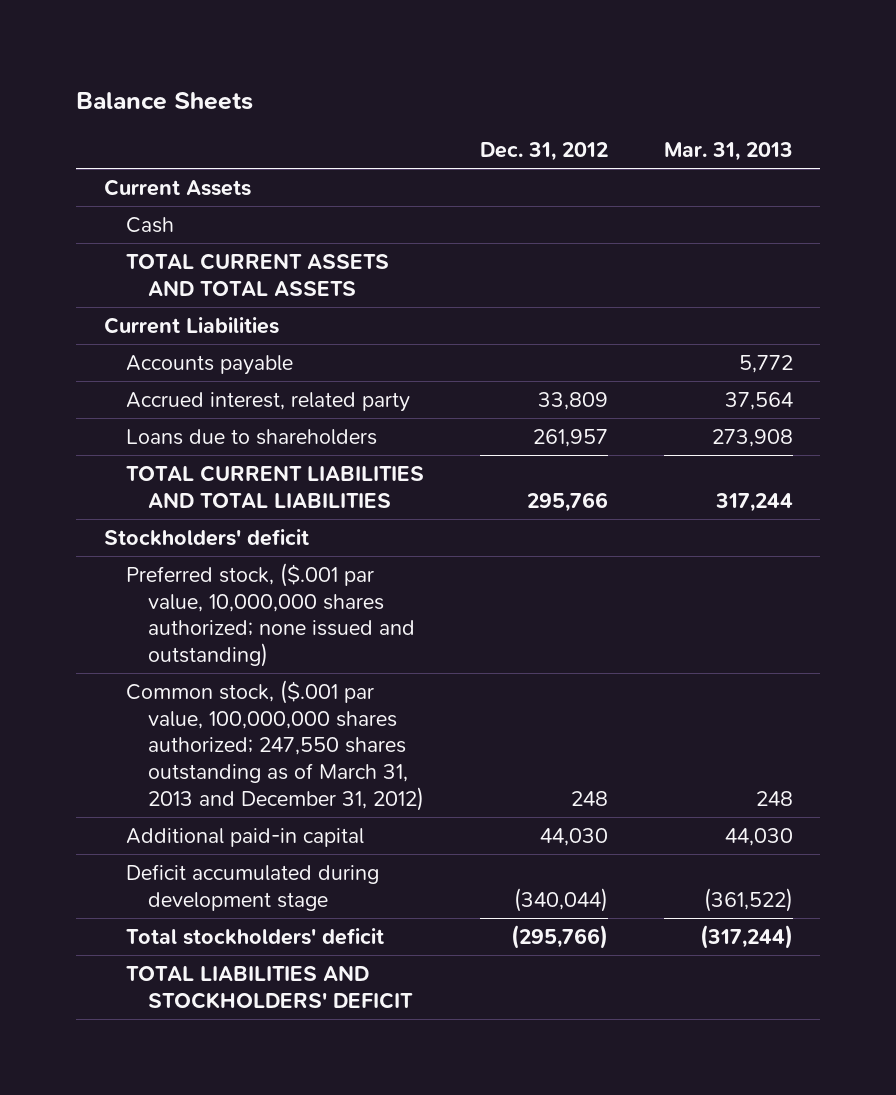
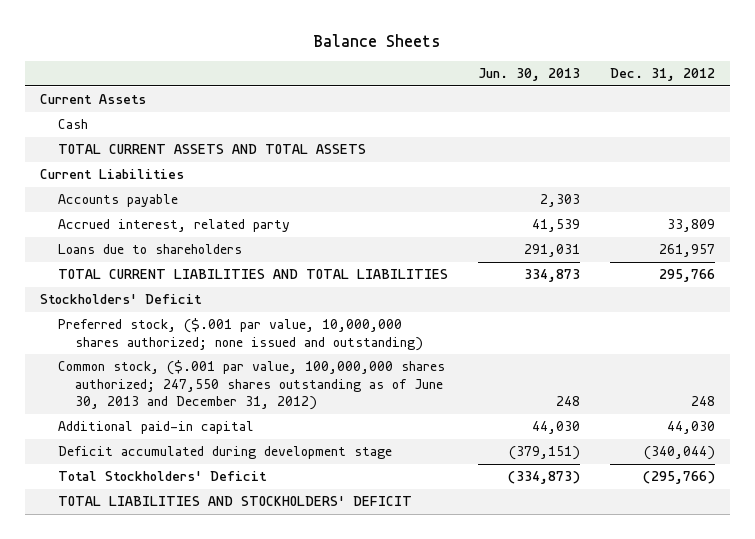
- | Dec. 31, 2012 | Mar. 31, 2013
+ | Jun. 30, 2013 | Dec. 31, 2012
- Stockholders' deficit
+ Stockholders' Deficit
- Common stock, ($.001 par value, 100,000,000 shares authorized; 247,550 shares outstanding as of March 31, 2013 and December 31, 2012) | 248 | 248
+ Common stock, ($.001 par value, 100,000,000 shares authorized; 247,550 shares outstanding as of June 30, 2013 and December 31, 2012) | 248 | 248
- Total stockholders' deficit | (295,766) | (317,244)
+ Total Stockholders' Deficit | (334,873) | (295,766)

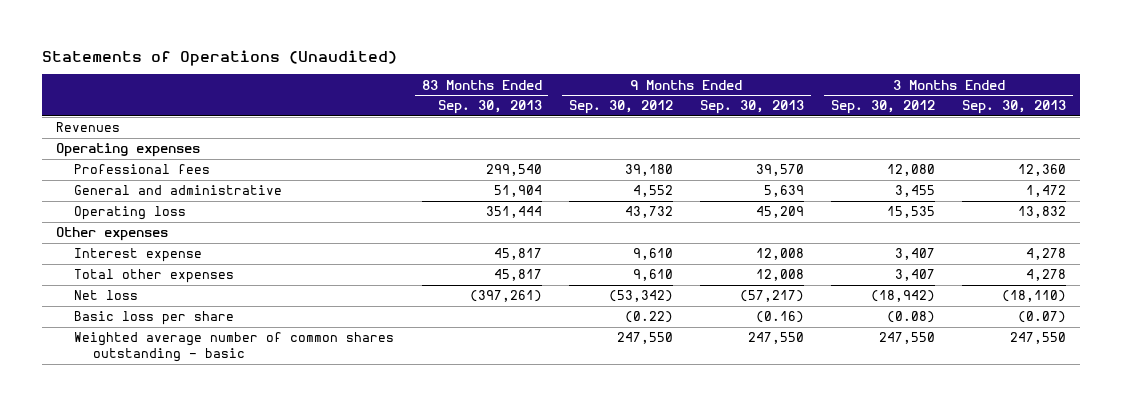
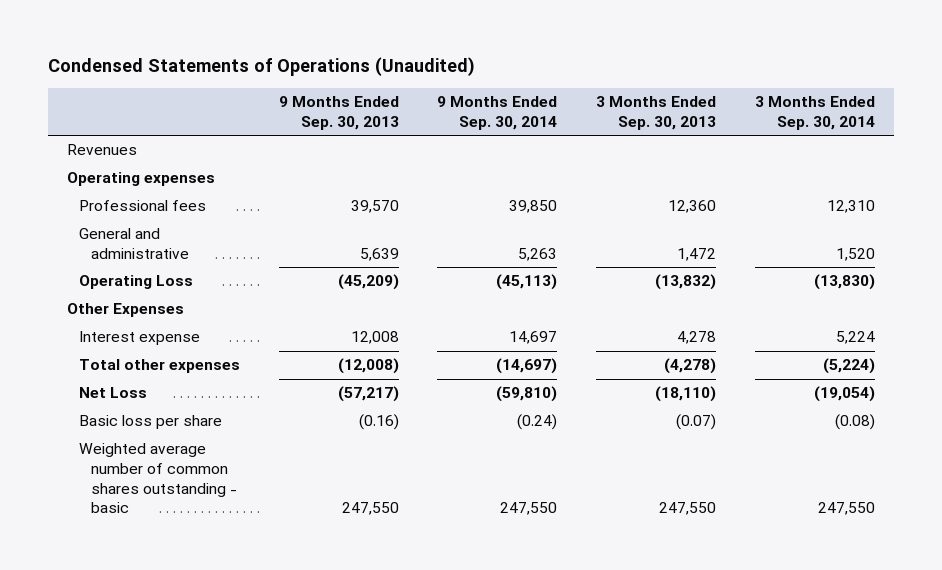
- Statements of Operations (Unaudited)
+ Condensed Statements of Operations (Unaudited)
- | 83 Months Ended Sep. 30, 2013 | 9 Months Ended Sep. 30, 2012 | 9 Months Ended Sep. 30, 2013 | 3 Months Ended Sep. 30, 2012 | 3 Months Ended Sep. 30, 2013
+ | 9 Months Ended Sep. 30, 2013 | 9 Months Ended Sep. 30, 2014 | 3 Months Ended Sep. 30, 2013 | 3 Months Ended Sep. 30, 2014
- Operating loss | 351,444 | 43,732 | 45,209 | 15,535 | 13,832
- Other expenses
+ Operating Loss | (45,209) | (45,113) | (13,832) | (13,830)
+ Other Expenses
- Total other expenses | 45,817 | 9,610 | 12,008 | 3,407 | 4,278
- Net loss | (397,261) | (53,342) | (57,217) | (18,942) | (18,110)
+ Total other expenses | (12,008) | (14,697) | (4,278) | (5,224)
+ Net Loss | (57,217) | (59,810) | (18,110) | (19,054)

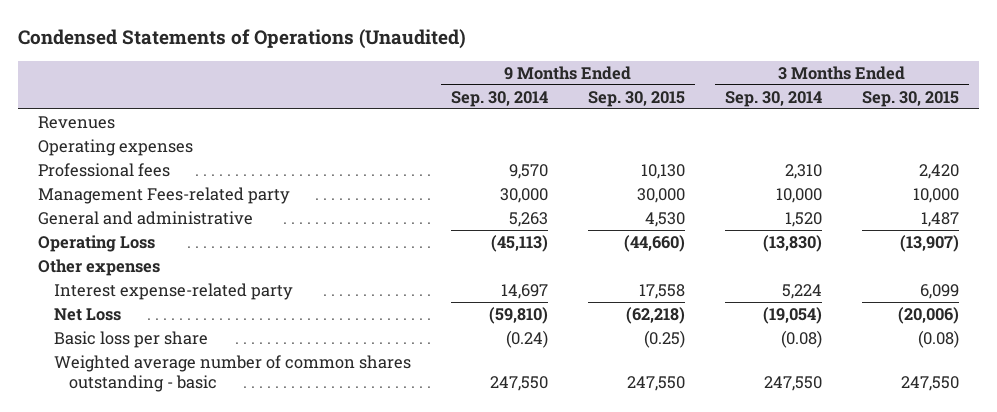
- | 9 Months Ended Sep. 30, 2013 | 9 Months Ended Sep. 30, 2014 | 3 Months Ended Sep. 30, 2013 | 3 Months Ended Sep. 30, 2014
+ | 9 Months Ended Sep. 30, 2014 | 9 Months Ended Sep. 30, 2015 | 3 Months Ended Sep. 30, 2014 | 3 Months Ended Sep. 30, 2015
- Professional fees | 39,570 | 39,850 | 12,360 | 12,310
+ Professional fees | 9,570 | 10,130 | 2,310 | 2,420
+ Management Fees-related party | 30,000 | 30,000 | 10,000 | 10,000
- Other Expenses
- Interest expense | 12,008 | 14,697 | 4,278 | 5,224
- Total other expenses | (12,008) | (14,697) | (4,278) | (5,224)
+ Other expenses
+ Interest expense-related party | 14,697 | 17,558 | 5,224 | 6,099

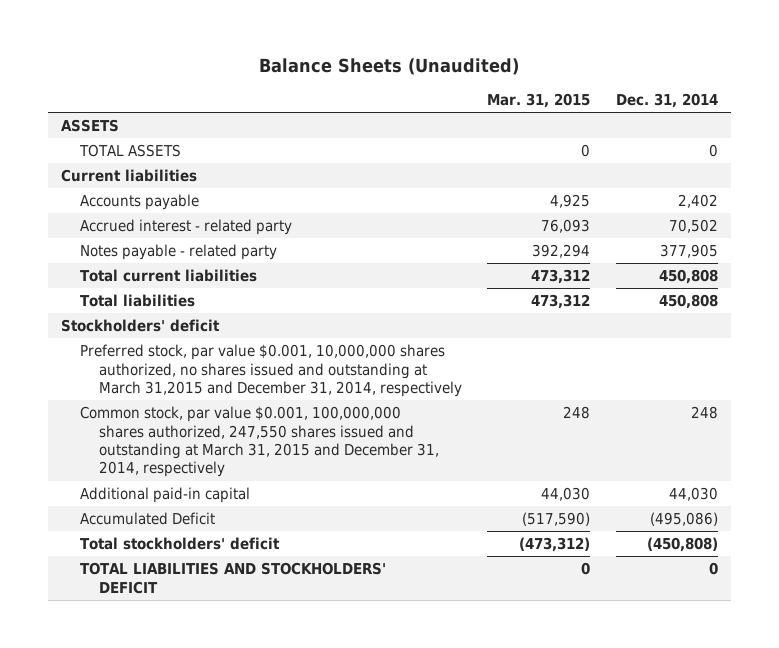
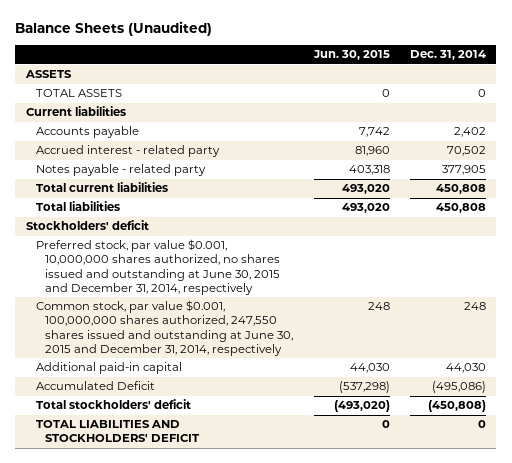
- | Mar. 31, 2015 | Dec. 31, 2014
+ | Jun. 30, 2015 | Dec. 31, 2014
- Preferred stock, par value $0.001, 10,000,000 shares authorized, no shares issued and outstanding at March 31,2015 and December 31, 2014, respectively
- Common stock, par value $0.001, 100,000,000 shares authorized, 247,550 shares issued and outstanding at March 31, 2015 and December 31, 2014, respectively | 248 | 248
+ Preferred stock, par value $0.001, 10,000,000 shares authorized, no shares issued and outstanding at June 30, 2015 and December 31, 2014, respectively
+ Common stock, par value $0.001, 100,000,000 shares authorized, 247,550 shares issued and outstanding at June 30, 2015 and December 31, 2014, respectively | 248 | 248

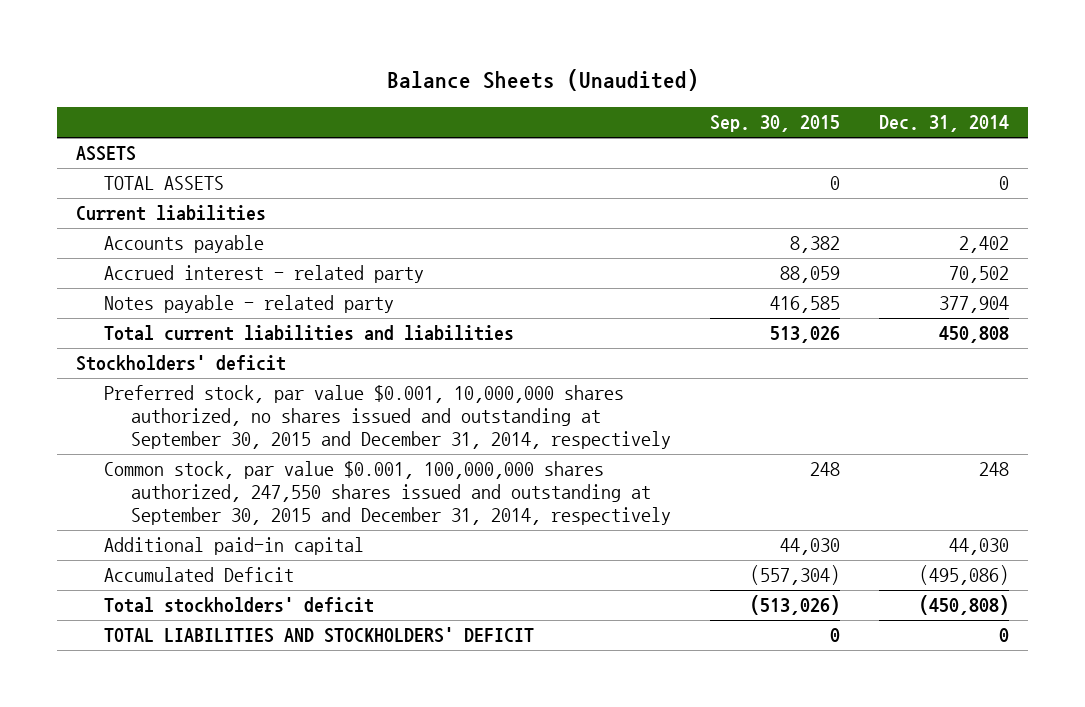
- | Jun. 30, 2015 | Dec. 31, 2014
+ | Sep. 30, 2015 | Dec. 31, 2014
- Notes payable - related party | 403,318 | 377,905
- Total current liabilities | 493,020 | 450,808
- Total liabilities | 493,020 | 450,808
+ Notes payable - related party | 416,585 | 377,904
+ Total current liabilities and liabilities | 513,026 | 450,808
- Preferred stock, par value $0.001, 10,000,000 shares authorized, no shares issued and outstanding at June 30, 2015 and December 31, 2014, respectively
- Common stock, par value $0.001, 100,000,000 shares authorized, 247,550 shares issued and outstanding at June 30, 2015 and December 31, 2014, respectively | 248 | 248
+ Preferred stock, par value $0.001, 10,000,000 shares authorized, no shares issued and outstanding at September 30, 2015 and December 31, 2014, respectively
+ Common stock, par value $0.001, 100,000,000 shares authorized, 247,550 shares issued and outstanding at September 30, 2015 and December 31, 2014, respectively | 248 | 248

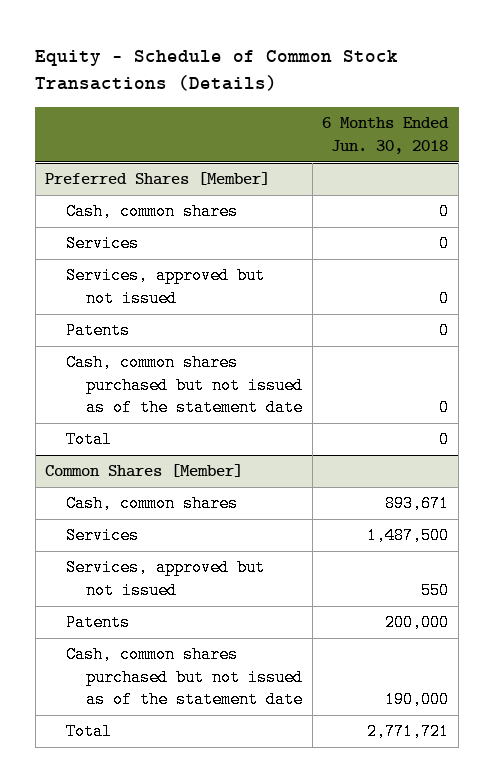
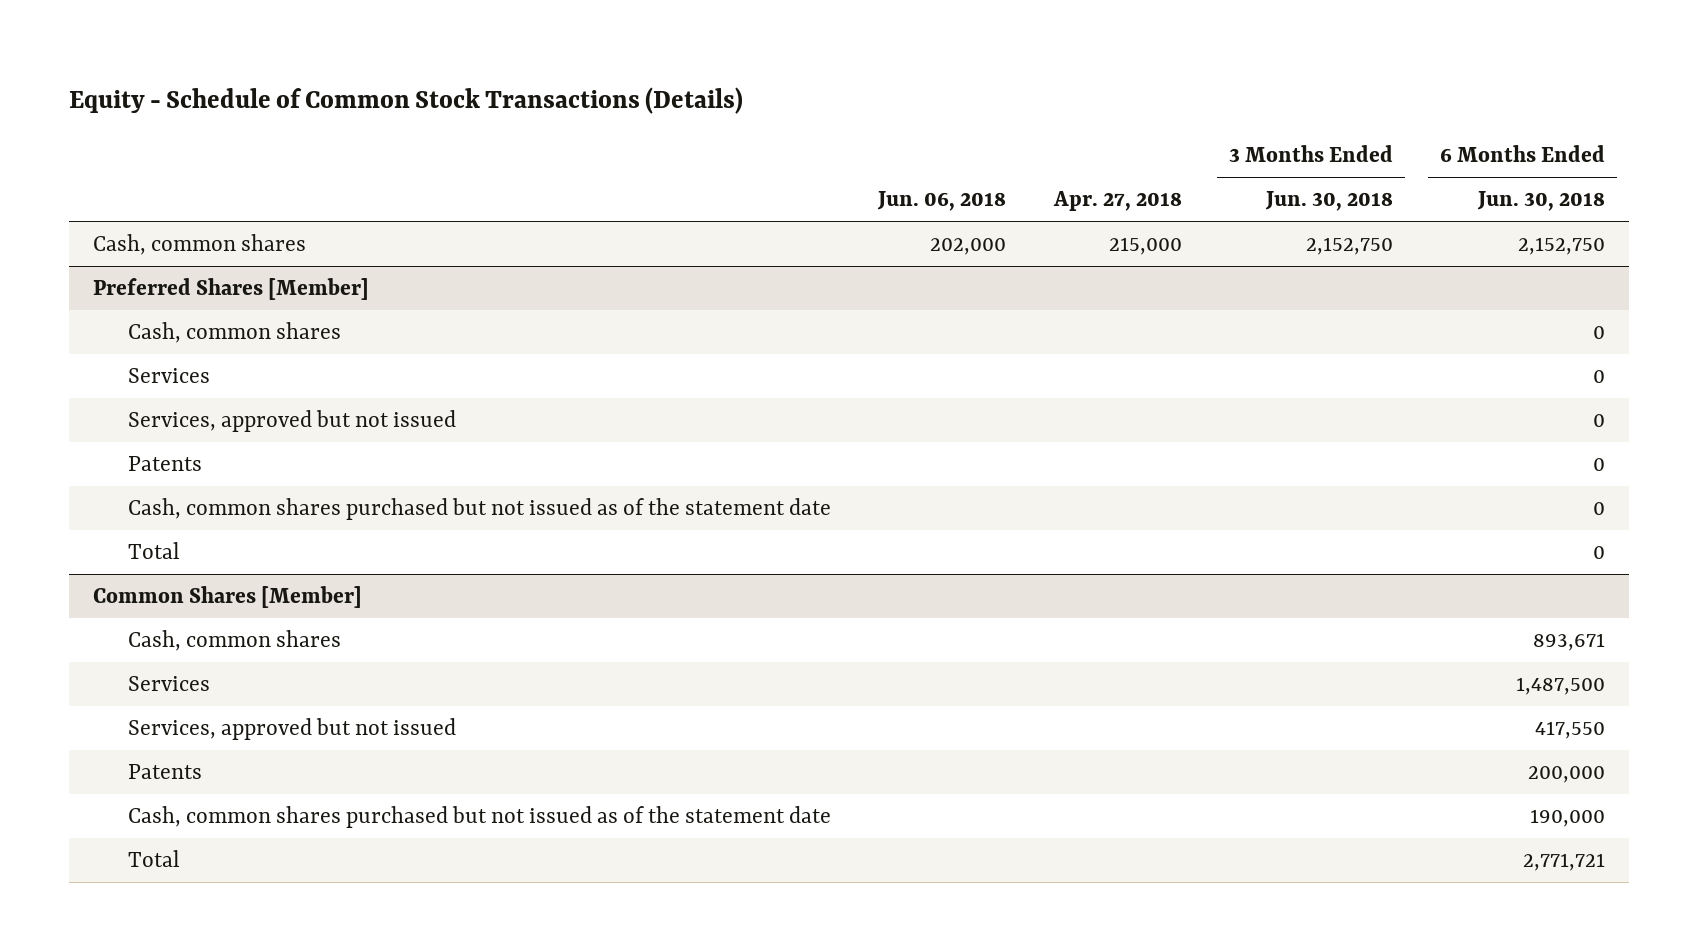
- | 6 Months Ended Jun. 30, 2018
+ | Jun. 06, 2018 | Apr. 27, 2018 | 3 Months Ended Jun. 30, 2018 | 6 Months Ended Jun. 30, 2018
+ Cash, common shares | 202,000 | 215,000 | 2,152,750 | 2,152,750
@ Common Shares [Member]
- Services, approved but not issued | 550
+ Services, approved but not issued | | | | 417,550

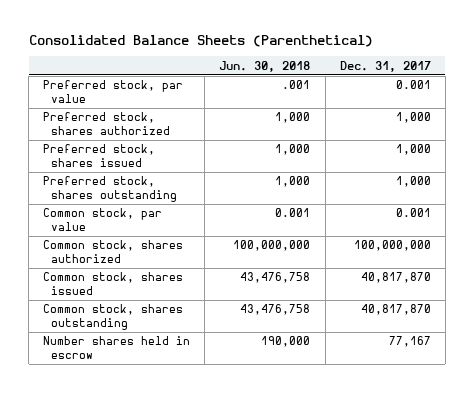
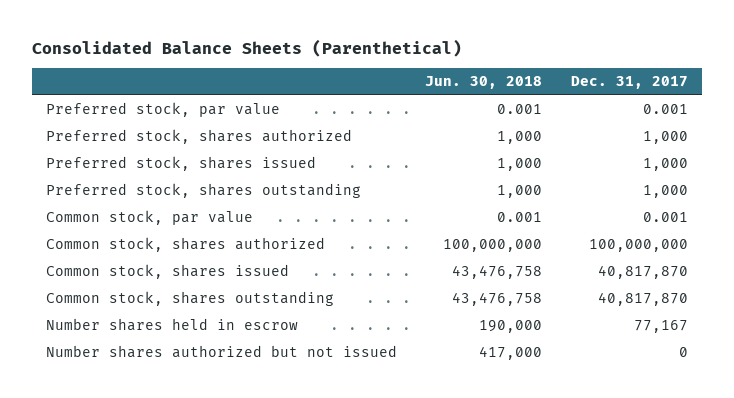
- Preferred stock, par value | .001 | 0.001
+ Preferred stock, par value | 0.001 | 0.001
+ Number shares authorized but not issued | 417,000 | 0

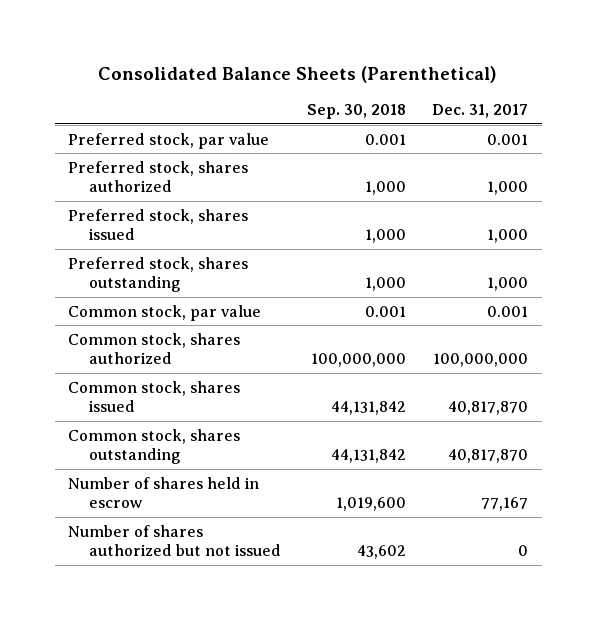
- | Jun. 30, 2018 | Dec. 31, 2017
+ | Sep. 30, 2018 | Dec. 31, 2017
- Number shares held in escrow | 190,000 | 77,167
- Number shares authorized but not issued | 417,000 | 0
+ Number of shares held in escrow | 1,019,600 | 77,167
+ Number of shares authorized but not issued | 43,602 | 0

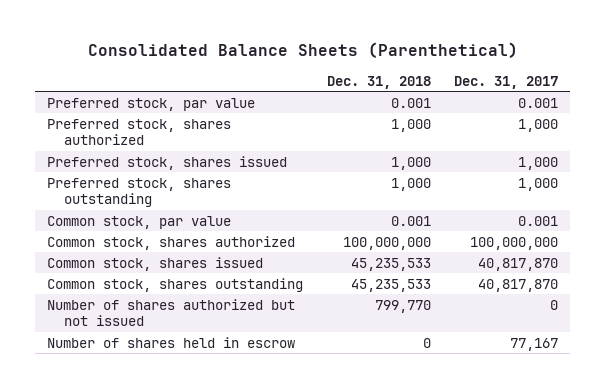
- | Sep. 30, 2018 | Dec. 31, 2017
+ | Dec. 31, 2018 | Dec. 31, 2017
moved down: Number of shares held in escrow | 0 | 77,167

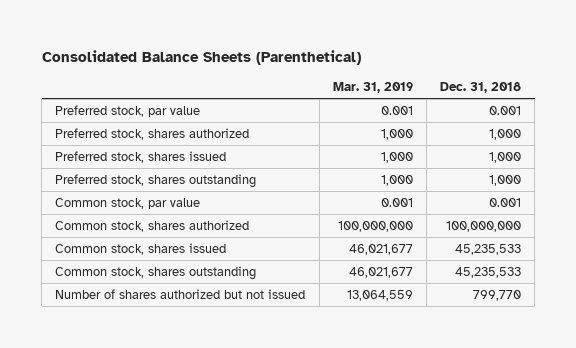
- | Dec. 31, 2018 | Dec. 31, 2017
+ | Mar. 31, 2019 | Dec. 31, 2018
- Number of shares held in escrow | 0 | 77,167

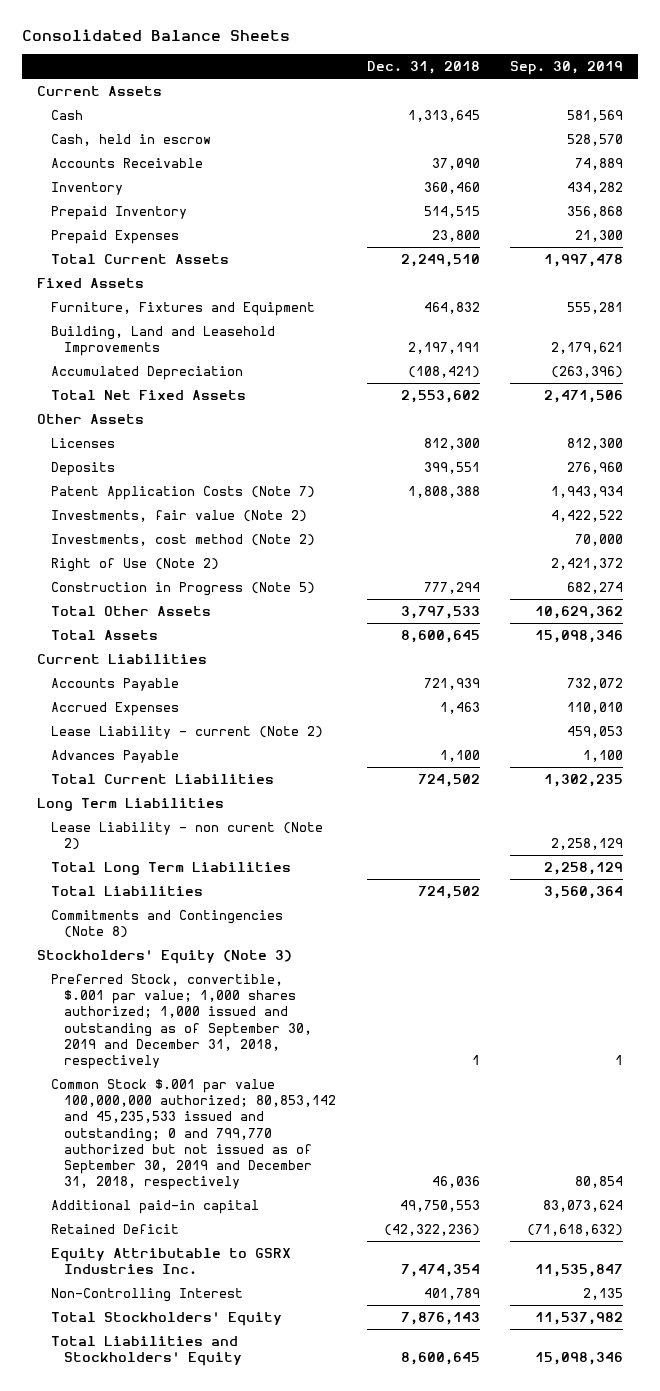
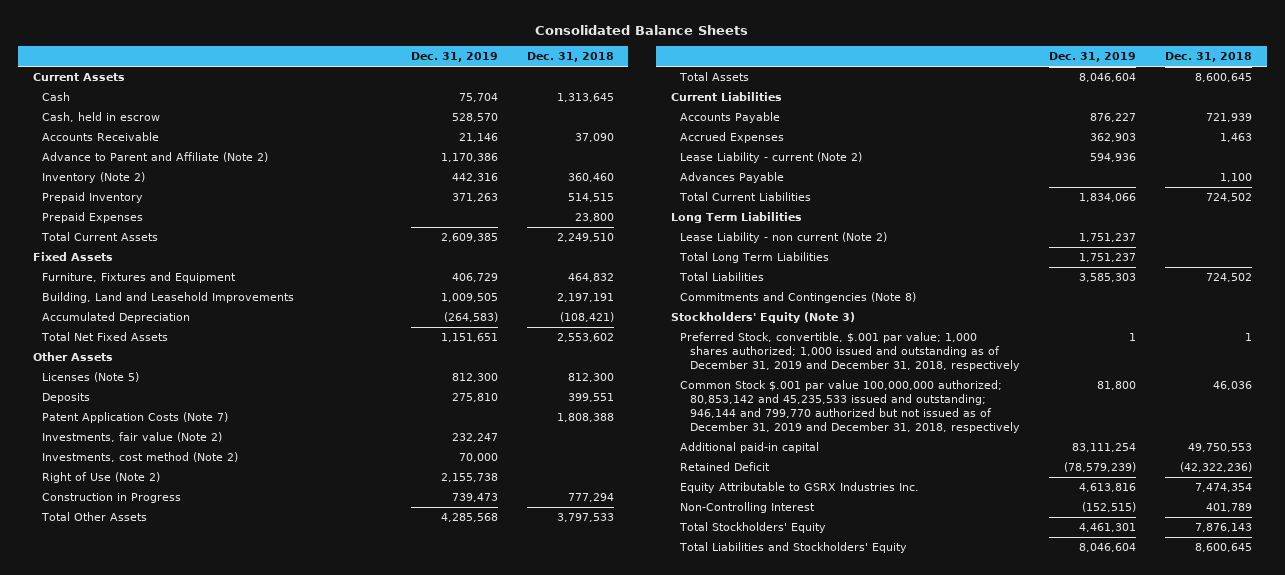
- | Dec. 31, 2018 | Sep. 30, 2019
+ | Dec. 31, 2019 | Dec. 31, 2018
- Inventory | 360,460 | 434,282
+ Advance to Parent and Affiliate (Note 2) | 1,170,386 |
+ Inventory (Note 2) | 442,316 | 360,460
- Licenses | 812,300 | 812,300
+ Licenses (Note 5) | 812,300 | 812,300
- Construction in Progress (Note 5) | 777,294 | 682,274
+ Construction in Progress | 739,473 | 777,294
- Lease Liability - non curent (Note 2) | | 2,258,129
+ Lease Liability - non current (Note 2) | 1,751,237 |
- Preferred Stock, convertible, $.001 par value; 1,000 shares authorized; 1,000 issued and outstanding as of September 30, 2019 and December 31, 2018, respectively | 1 | 1
- Common Stock $.001 par value 100,000,000 authorized; 80,853,142 and 45,235,533 issued and outstanding; 0 and 799,770 authorized but not issued as of September 30, 2019 and December 31, 2018, respectively | 46,036 | 80,854
+ Preferred Stock, convertible, $.001 par value; 1,000 shares authorized; 1,000 issued and outstanding as of December 31, 2019 and December 31, 2018, respectively | 1 | 1
+ Common Stock $.001 par value 100,000,000 authorized; 80,853,142 and 45,235,533 issued and outstanding; 946,144 and 799,770 authorized but not issued as of December 31, 2019 and December 31, 2018, respectively | 81,800 | 46,036

